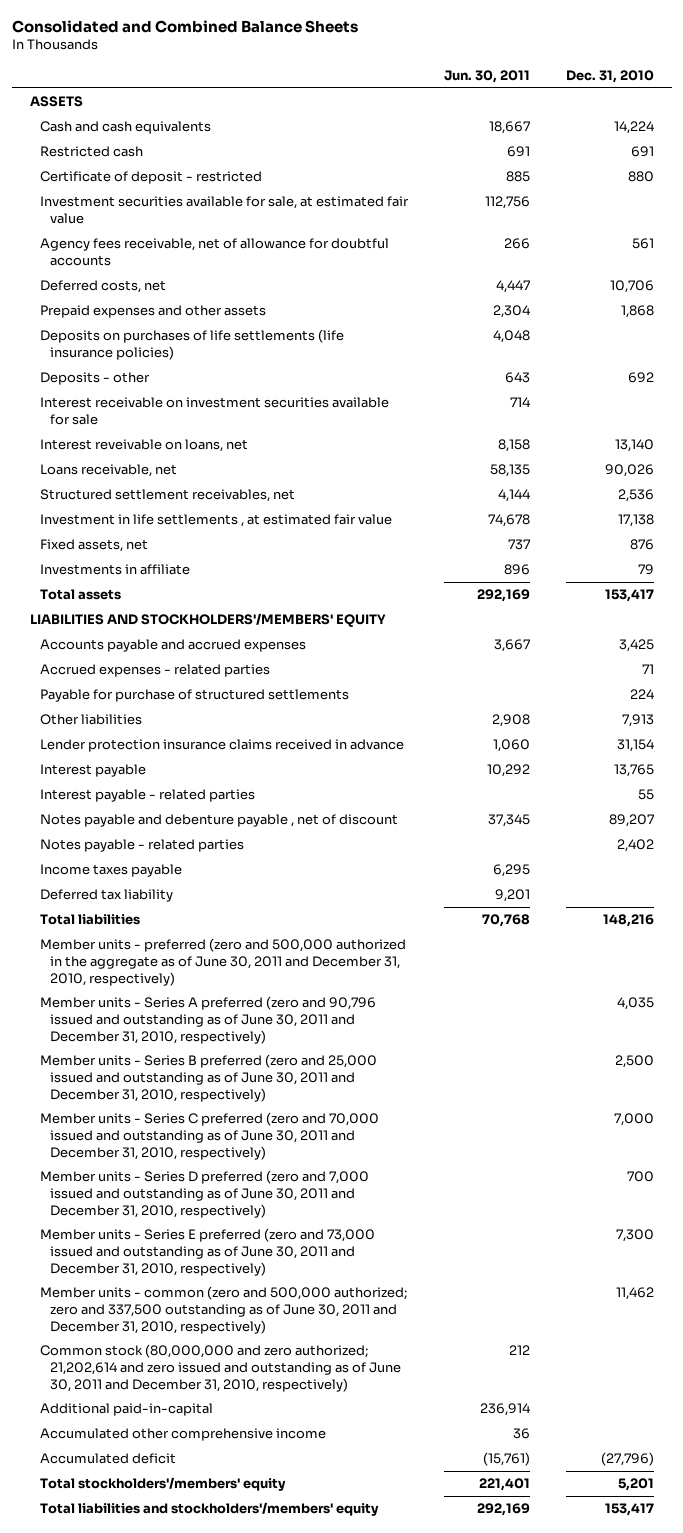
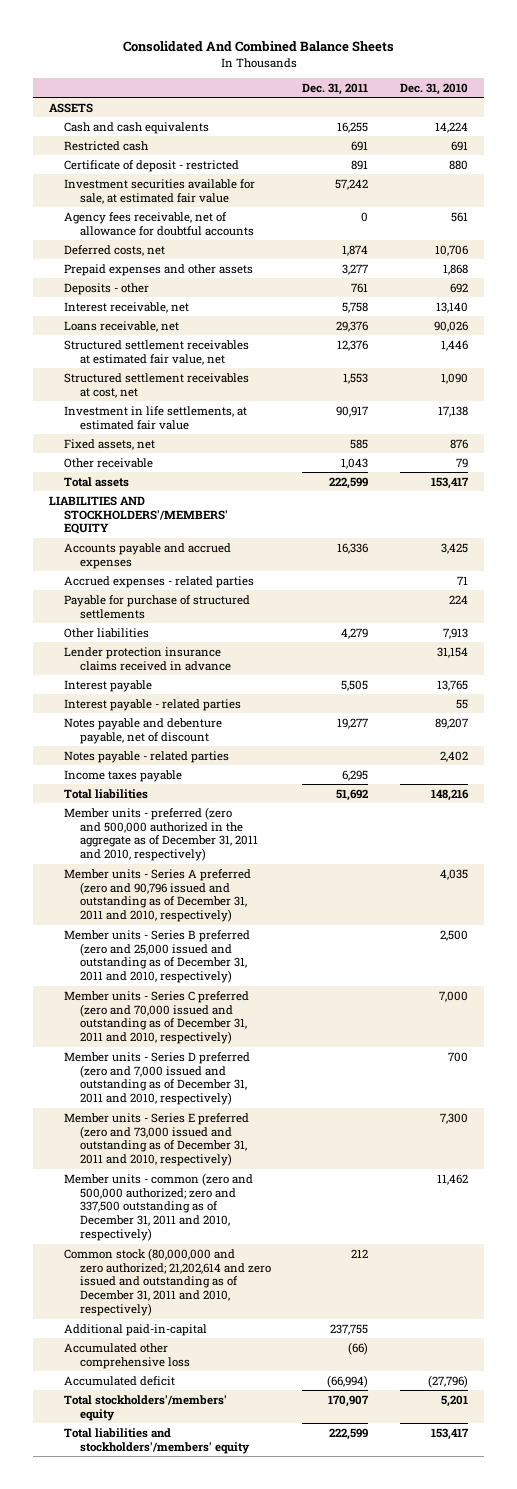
- Consolidated and Combined Balance Sheets
+ Consolidated And Combined Balance Sheets
- | Jun. 30, 2011 | Dec. 31, 2010
+ | Dec. 31, 2011 | Dec. 31, 2010
- Deposits on purchases of life settlements (life insurance policies) | 4,048 |
- Interest receivable on investment securities available for sale | 714 |
- Interest reveivable on loans, net | 8,158 | 13,140
+ Interest receivable, net | 5,758 | 13,140
- Structured settlement receivables, net | 4,144 | 2,536
- Investment in life settlements , at estimated fair value | 74,678 | 17,138
+ Structured settlement receivables at estimated fair value, net | 12,376 | 1,446
+ Structured settlement receivables at cost, net | 1,553 | 1,090
+ Investment in life settlements, at estimated fair value | 90,917 | 17,138
- Investments in affiliate | 896 | 79
+ Other receivable | 1,043 | 79
- Notes payable and debenture payable , net of discount | 37,345 | 89,207
+ Notes payable and debenture payable, net of discount | 19,277 | 89,207
- Deferred tax liability | 9,201 |
- Member units - preferred (zero and 500,000 authorized in the aggregate as of June 30, 2011 and December 31, 2010, respectively)
- Member units - Series A preferred (zero and 90,796 issued and outstanding as of June 30, 2011 and December 31, 2010, respectively) | | 4,035
- Member units - Series B preferred (zero and 25,000 issued and outstanding as of June 30, 2011 and December 31, 2010, respectively) | | 2,500
- Member units - Series C preferred (zero and 70,000 issued and outstanding as of June 30, 2011 and December 31, 2010, respectively) | | 7,000
- Member units - Series D preferred (zero and 7,000 issued and outstanding as of June 30, 2011 and December 31, 2010, respectively) | | 700
- Member units - Series E preferred (zero and 73,000 issued and outstanding as of June 30, 2011 and December 31, 2010, respectively) | | 7,300
- Member units - common (zero and 500,000 authorized; zero and 337,500 outstanding as of June 30, 2011 and December 31, 2010, respectively) | | 11,462
- Common stock (80,000,000 and zero authorized; 21,202,614 and zero issued and outstanding as of June 30, 2011 and December 31, 2010, respectively) | 212 |
+ Member units - preferred (zero and 500,000 authorized in the aggregate as of December 31, 2011 and 2010, respectively)
+ Member units - Series A preferred (zero and 90,796 issued and outstanding as of December 31, 2011 and 2010, respectively) | | 4,035
+ Member units - Series B preferred (zero and 25,000 issued and outstanding as of December 31, 2011 and 2010, respectively) | | 2,500
+ Member units - Series C preferred (zero and 70,000 issued and outstanding as of December 31, 2011 and 2010, respectively) | | 7,000
+ Member units - Series D preferred (zero and 7,000 issued and outstanding as of December 31, 2011 and 2010, respectively) | | 700
+ Member units - Series E preferred (zero and 73,000 issued and outstanding as of December 31, 2011 and 2010, respectively) | | 7,300
+ Member units - common (zero and 500,000 authorized; zero and 337,500 outstanding as of December 31, 2011 and 2010, respectively) | | 11,462
+ Common stock (80,000,000 and zero authorized; 21,202,614 and zero issued and outstanding as of December 31, 2011 and 2010, respectively) | 212 |
- Accumulated other comprehensive income | 36 |
+ Accumulated other comprehensive loss | (66) |

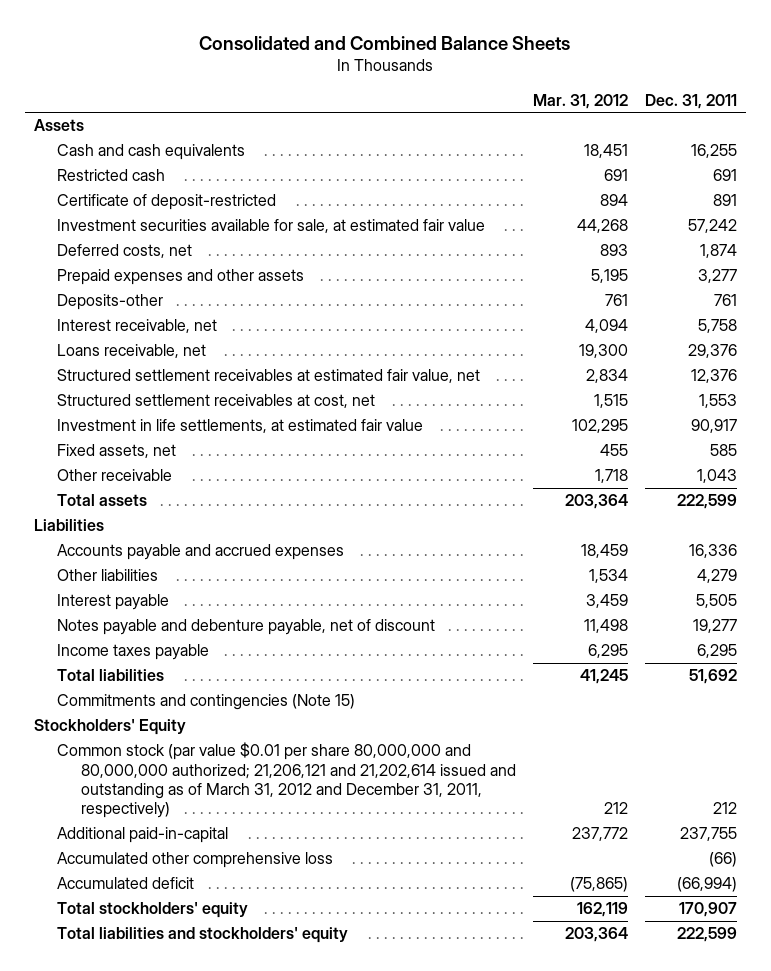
- Consolidated And Combined Balance Sheets
+ Consolidated and Combined Balance Sheets
- | Dec. 31, 2011 | Dec. 31, 2010
+ | Mar. 31, 2012 | Dec. 31, 2011
- ASSETS
+ Assets
- Certificate of deposit - restricted | 891 | 880
+ Certificate of deposit-restricted | 894 | 891
- Agency fees receivable, net of allowance for doubtful accounts | 0 | 561
- Deposits - other | 761 | 692
+ Deposits-other | 761 | 761
- LIABILITIES AND STOCKHOLDERS'/MEMBERS' EQUITY
+ Liabilities
- Accrued expenses - related parties | | 71
- Payable for purchase of structured settlements | | 224
- Lender protection insurance claims received in advance | | 31,154
- Interest payable - related parties | | 55
- Notes payable - related parties | | 2,402
- Member units - preferred (zero and 500,000 authorized in the aggregate as of December 31, 2011 and 2010, respectively)
- Member units - Series A preferred (zero and 90,796 issued and outstanding as of December 31, 2011 and 2010, respectively) | | 4,035
- Member units - Series B preferred (zero and 25,000 issued and outstanding as of December 31, 2011 and 2010, respectively) | | 2,500
- Member units - Series C preferred (zero and 70,000 issued and outstanding as of December 31, 2011 and 2010, respectively) | | 7,000
- Member units - Series D preferred (zero and 7,000 issued and outstanding as of December 31, 2011 and 2010, respectively) | | 700
- Member units - Series E preferred (zero and 73,000 issued and outstanding as of December 31, 2011 and 2010, respectively) | | 7,300
- Member units - common (zero and 500,000 authorized; zero and 337,500 outstanding as of December 31, 2011 and 2010, respectively) | | 11,462
- Common stock (80,000,000 and zero authorized; 21,202,614 and zero issued and outstanding as of December 31, 2011 and 2010, respectively) | 212 |
+ Commitments and contingencies (Note 15)
+ Stockholders' Equity
+ Common stock (par value $0.01 per share 80,000,000 and 80,000,000 authorized; 21,206,121 and 21,202,614 issued and outstanding as of March 31, 2012 and December 31, 2011, respectively) | 212 | 212
- Total stockholders'/members' equity | 170,907 | 5,201
- Total liabilities and stockholders'/members' equity | 222,599 | 153,417
+ Total stockholders' equity | 162,119 | 170,907
+ Total liabilities and stockholders' equity | 203,364 | 222,599

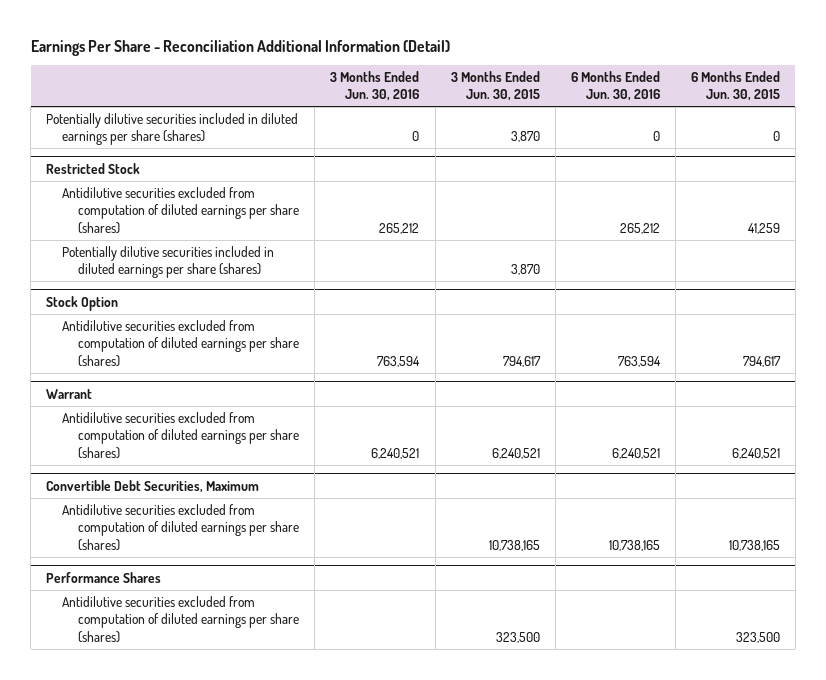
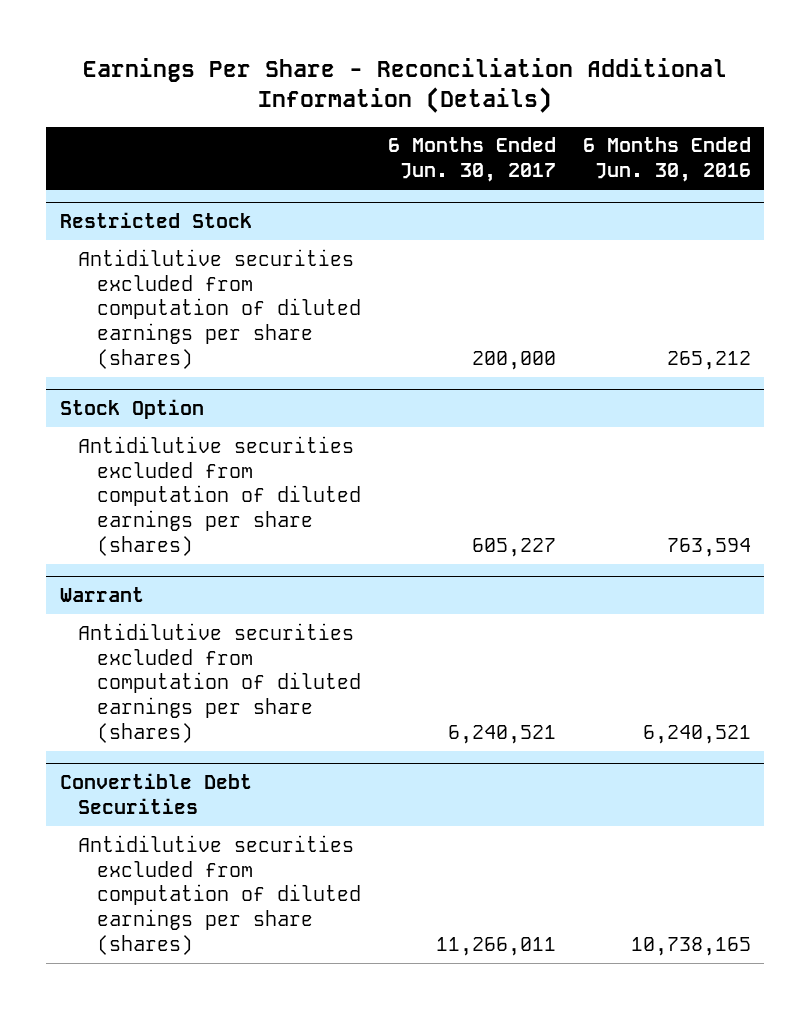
- Earnings Per Share - Reconciliation Additional Information (Detail)
+ Earnings Per Share - Reconciliation Additional Information (Details)
- | 3 Months Ended Jun. 30, 2016 | 3 Months Ended Jun. 30, 2015 | 6 Months Ended Jun. 30, 2016 | 6 Months Ended Jun. 30, 2015
+ | 6 Months Ended Jun. 30, 2017 | 6 Months Ended Jun. 30, 2016
- Potentially dilutive securities included in diluted earnings per share (shares) | 0 | 3,870 | 0 | 0
@ Restricted Stock
- Potentially dilutive securities included in diluted earnings per share (shares) | | 3,870 | |
- Convertible Debt Securities, Maximum
+ Convertible Debt Securities
- Performance Shares
- Antidilutive securities excluded from computation of diluted earnings per share (shares) | | 323,500 | | 323,500

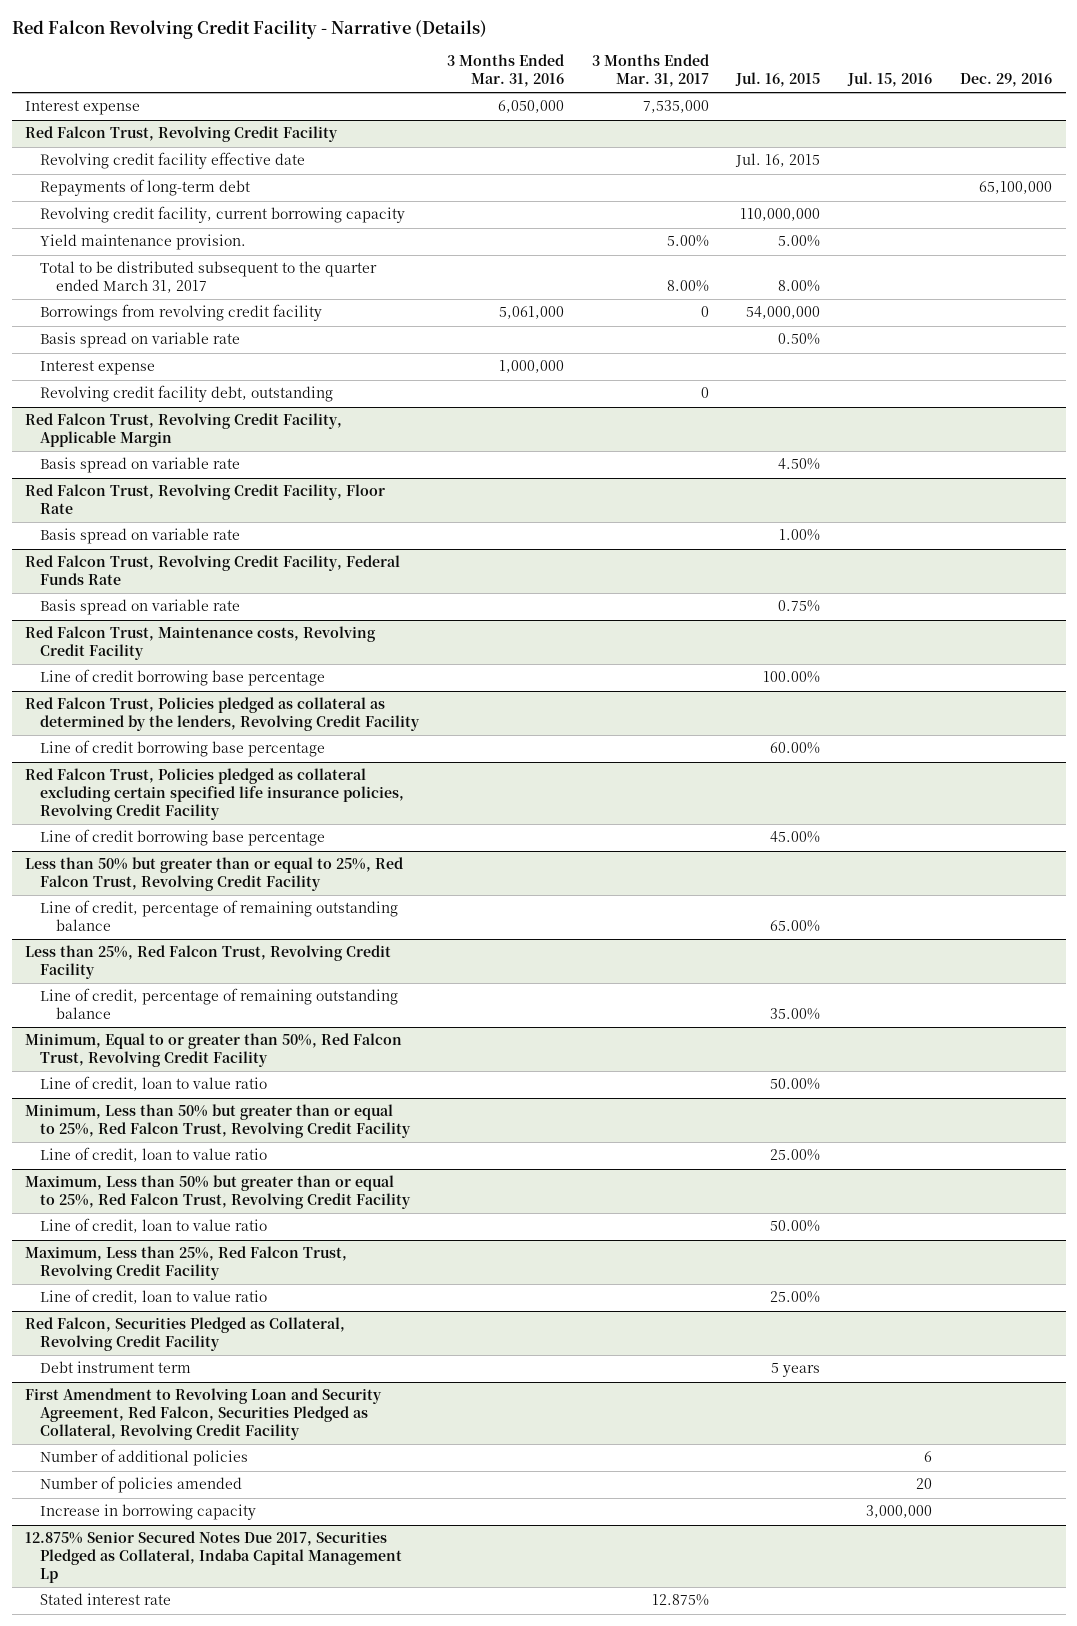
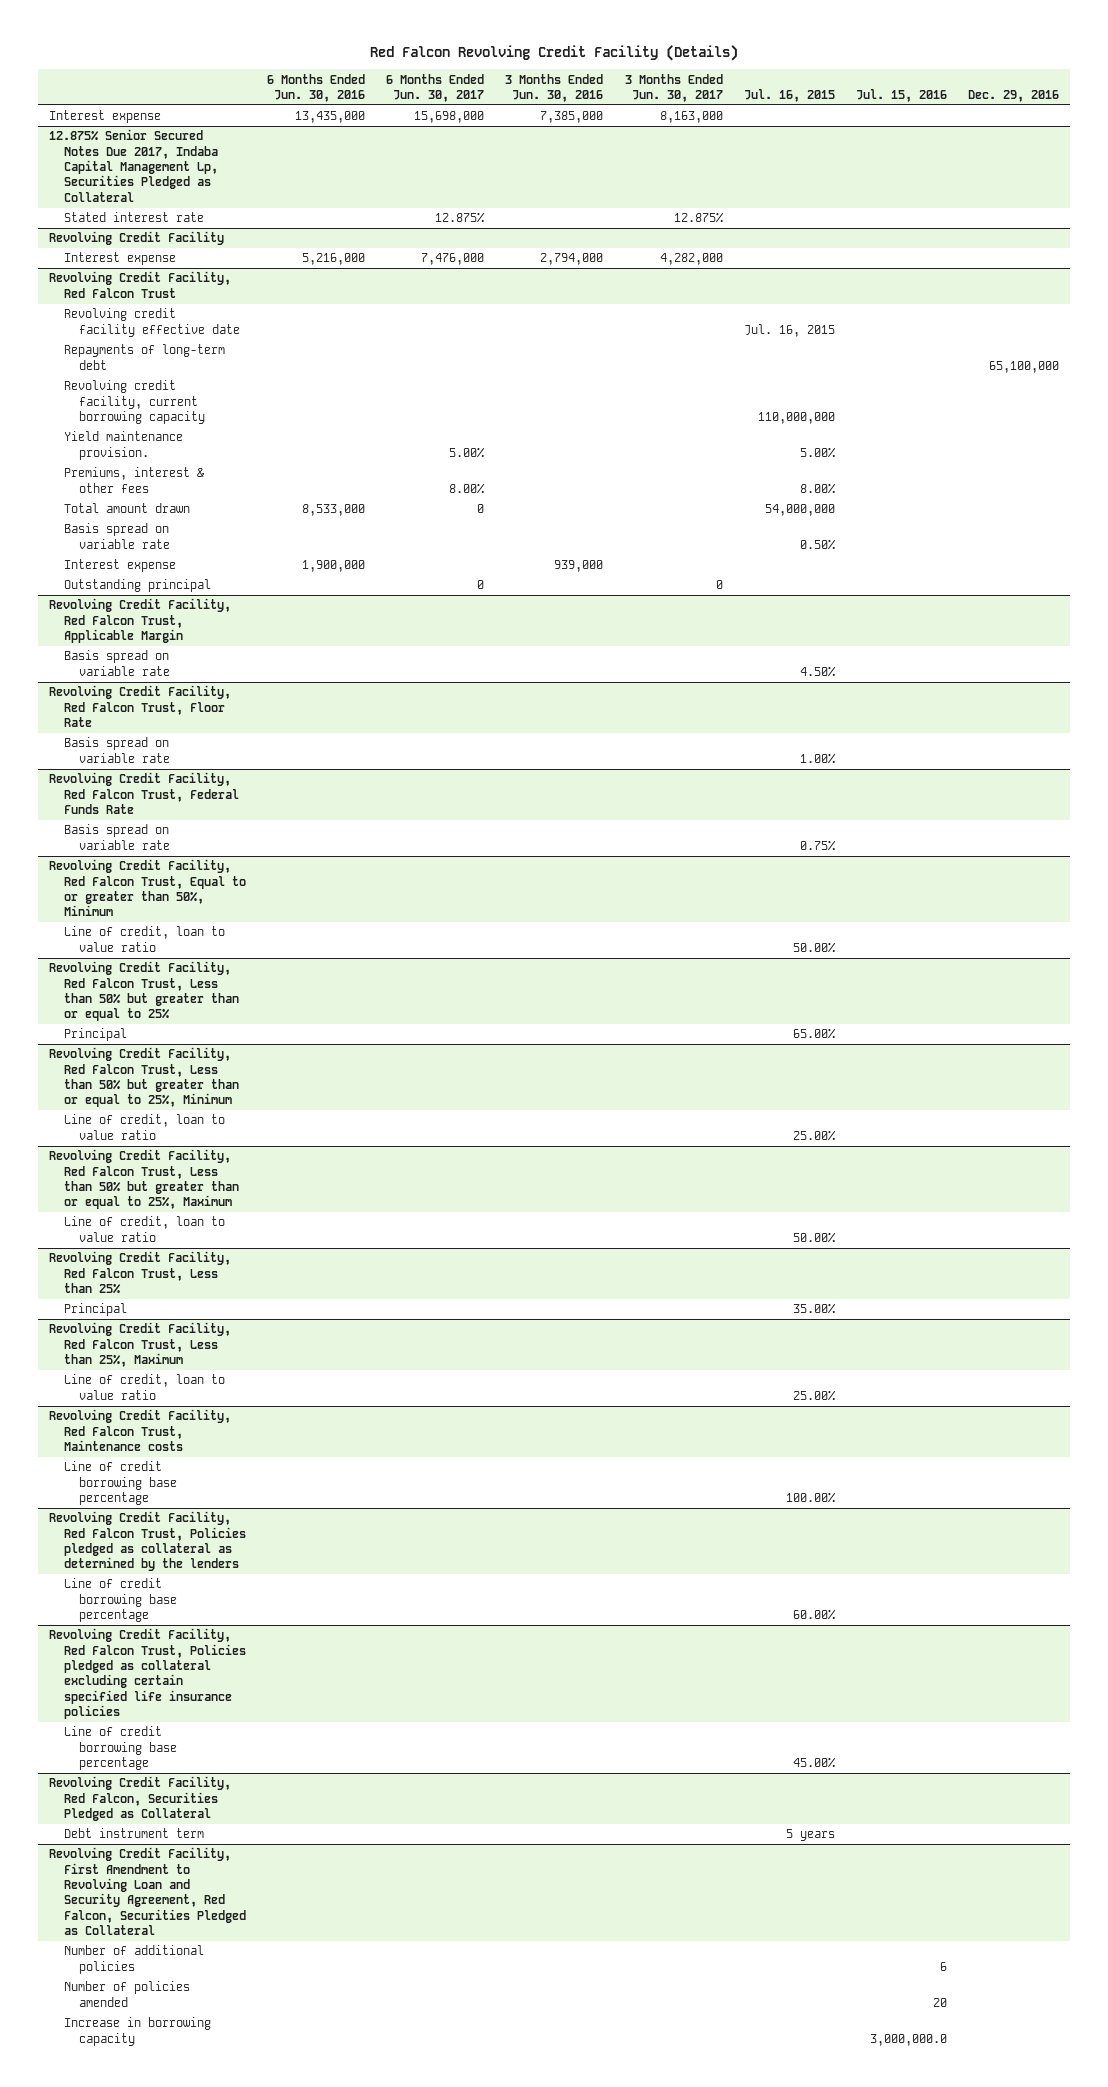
- Red Falcon Revolving Credit Facility - Narrative (Details)
+ Red Falcon Revolving Credit Facility (Details)
- | 3 Months Ended Mar. 31, 2016 | 3 Months Ended Mar. 31, 2017 | Jul. 16, 2015 | Jul. 15, 2016 | Dec. 29, 2016
+ | 6 Months Ended Jun. 30, 2016 | 6 Months Ended Jun. 30, 2017 | 3 Months Ended Jun. 30, 2016 | 3 Months Ended Jun. 30, 2017 | Jul. 16, 2015 | Jul. 15, 2016 | Dec. 29, 2016
- Red Falcon Trust, Revolving Credit Facility
+ 12.875% Senior Secured Notes Due 2017, Indaba Capital Management Lp, Securities Pledged as Collateral
+ Stated interest rate | | 12.875% | | 12.875% | | |
+ Revolving Credit Facility
+ Interest expense | 5,216,000 | 7,476,000 | 2,794,000 | 4,282,000 | | |
+ Revolving Credit Facility, Red Falcon Trust
- Total to be distributed subsequent to the quarter ended March 31, 2017 | | 8.00% | 8.00% | |
- Borrowings from revolving credit facility | 5,061,000 | 0 | 54,000,000 | |
+ Premiums, interest & other fees | | 8.00% | | | 8.00% | |
+ Total amount drawn | 8,533,000 | 0 | | | 54,000,000 | |
- Revolving credit facility debt, outstanding | | 0 | | |
- Red Falcon Trust, Revolving Credit Facility, Applicable Margin
+ Outstanding principal | | 0 | | 0 | | |
+ Revolving Credit Facility, Red Falcon Trust, Applicable Margin
- Red Falcon Trust, Revolving Credit Facility, Floor Rate
+ Revolving Credit Facility, Red Falcon Trust, Floor Rate
- Red Falcon Trust, Revolving Credit Facility, Federal Funds Rate
+ Revolving Credit Facility, Red Falcon Trust, Federal Funds Rate
- Red Falcon Trust, Maintenance costs, Revolving Credit Facility
- Line of credit borrowing base percentage | | | 100.00% | |
- Red Falcon Trust, Policies pledged as collateral as determined by the lenders, Revolving Credit Facility
- Line of credit borrowing base percentage | | | 60.00% | |
- Red Falcon Trust, Policies pledged as collateral excluding certain specified life insurance policies, Revolving Credit Facility
- Line of credit borrowing base percentage | | | 45.00% | |
- Less than 50% but greater than or equal to 25%, Red Falcon Trust, Revolving Credit Facility
- Line of credit, percentage of remaining outstanding balance | | | 65.00% | |
- Less than 25%, Red Falcon Trust, Revolving Credit Facility
- Line of credit, percentage of remaining outstanding balance | | | 35.00% | |
- Minimum, Equal to or greater than 50%, Red Falcon Trust, Revolving Credit Facility
+ Revolving Credit Facility, Red Falcon Trust, Equal to or greater than 50%, Minimum
- Minimum, Less than 50% but greater than or equal to 25%, Red Falcon Trust, Revolving Credit Facility
+ Revolving Credit Facility, Red Falcon Trust, Less than 50% but greater than or equal to 25%
+ Principal | | | | | 65.00% | |
+ Revolving Credit Facility, Red Falcon Trust, Less than 50% but greater than or equal to 25%, Minimum
- Maximum, Less than 50% but greater than or equal to 25%, Red Falcon Trust, Revolving Credit Facility
+ Revolving Credit Facility, Red Falcon Trust, Less than 50% but greater than or equal to 25%, Maximum
- Maximum, Less than 25%, Red Falcon Trust, Revolving Credit Facility
+ Revolving Credit Facility, Red Falcon Trust, Less than 25%
+ Principal | | | | | 35.00% | |
+ Revolving Credit Facility, Red Falcon Trust, Less than 25%, Maximum
- Red Falcon, Securities Pledged as Collateral, Revolving Credit Facility
+ Revolving Credit Facility, Red Falcon Trust, Maintenance costs
+ Line of credit borrowing base percentage | | | | | 100.00% | |
+ Revolving Credit Facility, Red Falcon Trust, Policies pledged as collateral as determined by the lenders
+ Line of credit borrowing base percentage | | | | | 60.00% | |
+ Revolving Credit Facility, Red Falcon Trust, Policies pledged as collateral excluding certain specified life insurance policies
+ Line of credit borrowing base percentage | | | | | 45.00% | |
+ Revolving Credit Facility, Red Falcon, Securities Pledged as Collateral
- First Amendment to Revolving Loan and Security Agreement, Red Falcon, Securities Pledged as Collateral, Revolving Credit Facility
+ Revolving Credit Facility, First Amendment to Revolving Loan and Security Agreement, Red Falcon, Securities Pledged as Collateral
- Increase in borrowing capacity | | | | 3,000,000 |
- 12.875% Senior Secured Notes Due 2017, Securities Pledged as Collateral, Indaba Capital Management Lp
- Stated interest rate | | 12.875% | | |
+ Increase in borrowing capacity | | | | | | 3,000,000.0 |

